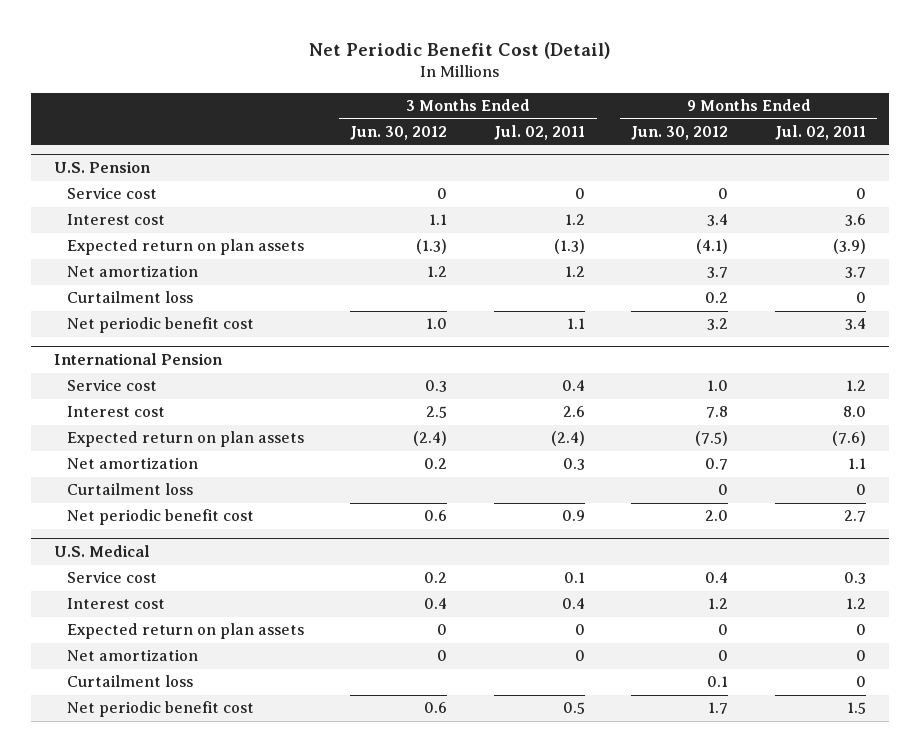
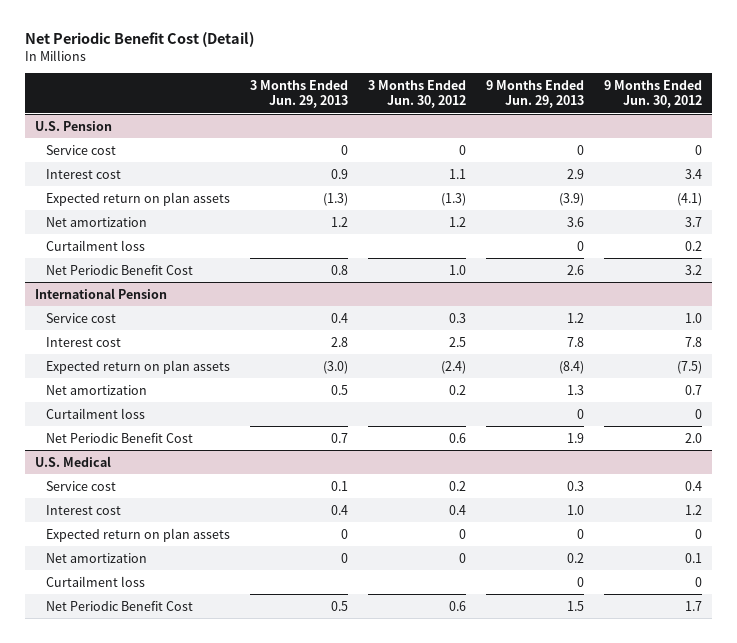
- | 3 Months Ended Jun. 30, 2012 | 3 Months Ended Jul. 02, 2011 | 9 Months Ended Jun. 30, 2012 | 9 Months Ended Jul. 02, 2011
+ | 3 Months Ended Jun. 29, 2013 | 3 Months Ended Jun. 30, 2012 | 9 Months Ended Jun. 29, 2013 | 9 Months Ended Jun. 30, 2012
@ U.S. Pension
- Net periodic benefit cost | 1.0 | 1.1 | 3.2 | 3.4
+ Net Periodic Benefit Cost | 0.8 | 1.0 | 2.6 | 3.2
@ International Pension
- Net periodic benefit cost | 0.6 | 0.9 | 2.0 | 2.7
+ Net Periodic Benefit Cost | 0.7 | 0.6 | 1.9 | 2.0
@ U.S. Medical
- Net amortization | 0 | 0 | 0 | 0
- Curtailment loss | | | 0.1 | 0
- Net periodic benefit cost | 0.6 | 0.5 | 1.7 | 1.5
+ Net amortization | 0 | 0 | 0.2 | 0.1
+ Curtailment loss | | | 0 | 0
+ Net Periodic Benefit Cost | 0.5 | 0.6 | 1.5 | 1.7

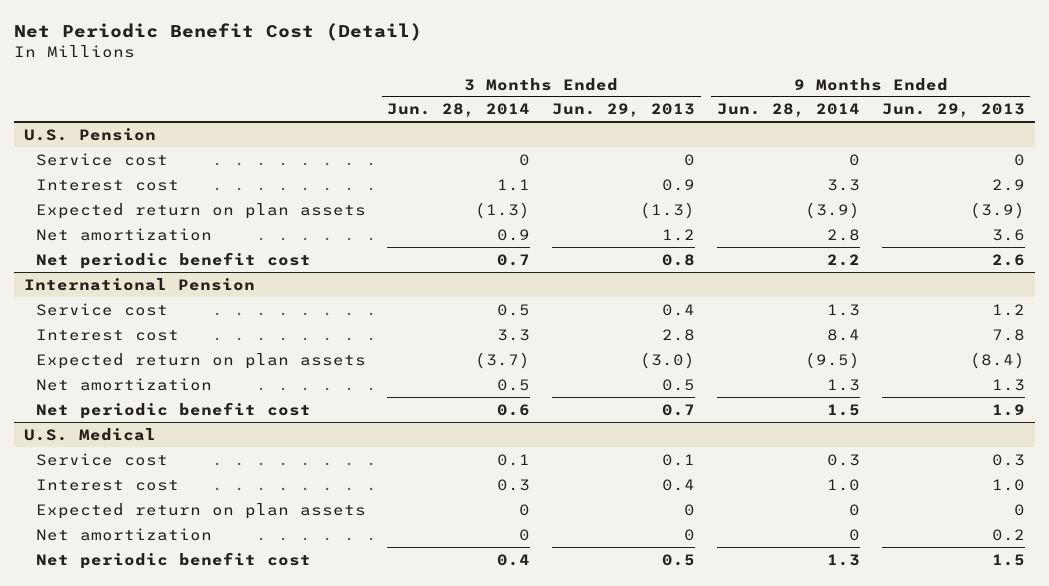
- | 3 Months Ended Jun. 29, 2013 | 3 Months Ended Jun. 30, 2012 | 9 Months Ended Jun. 29, 2013 | 9 Months Ended Jun. 30, 2012
+ | 3 Months Ended Jun. 28, 2014 | 3 Months Ended Jun. 29, 2013 | 9 Months Ended Jun. 28, 2014 | 9 Months Ended Jun. 29, 2013
@ U.S. Pension
- Curtailment loss | | | 0 | 0.2
- Net Periodic Benefit Cost | 0.8 | 1.0 | 2.6 | 3.2
+ Net periodic benefit cost | 0.7 | 0.8 | 2.2 | 2.6
@ International Pension
- Curtailment loss | | | 0 | 0
- Net Periodic Benefit Cost | 0.7 | 0.6 | 1.9 | 2.0
+ Net periodic benefit cost | 0.6 | 0.7 | 1.5 | 1.9
@ U.S. Medical
- Curtailment loss | | | 0 | 0
- Net Periodic Benefit Cost | 0.5 | 0.6 | 1.5 | 1.7
+ Net periodic benefit cost | 0.4 | 0.5 | 1.3 | 1.5

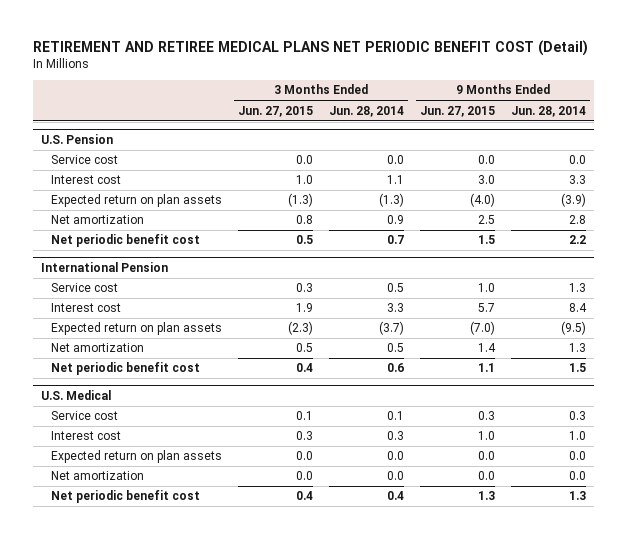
- Net Periodic Benefit Cost (Detail)
+ RETIREMENT AND RETIREE MEDICAL PLANS NET PERIODIC BENEFIT COST (Detail)
- | 3 Months Ended Jun. 28, 2014 | 3 Months Ended Jun. 29, 2013 | 9 Months Ended Jun. 28, 2014 | 9 Months Ended Jun. 29, 2013
+ | 3 Months Ended Jun. 27, 2015 | 3 Months Ended Jun. 28, 2014 | 9 Months Ended Jun. 27, 2015 | 9 Months Ended Jun. 28, 2014
@ U.S. Pension
- Service cost | 0 | 0 | 0 | 0
+ Service cost | 0.0 | 0.0 | 0.0 | 0.0
@ U.S. Medical
- Expected return on plan assets | 0 | 0 | 0 | 0
- Net amortization | 0 | 0 | 0 | 0.2
+ Expected return on plan assets | 0.0 | 0.0 | 0.0 | 0.0
+ Net amortization | 0.0 | 0.0 | 0.0 | 0.0

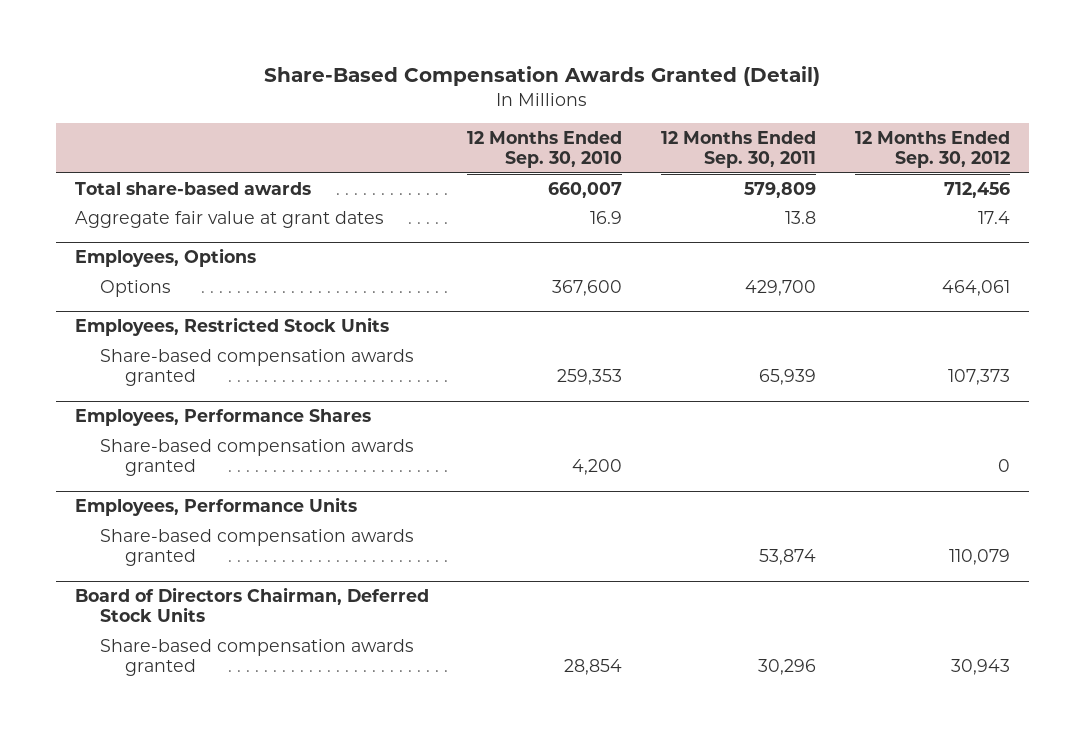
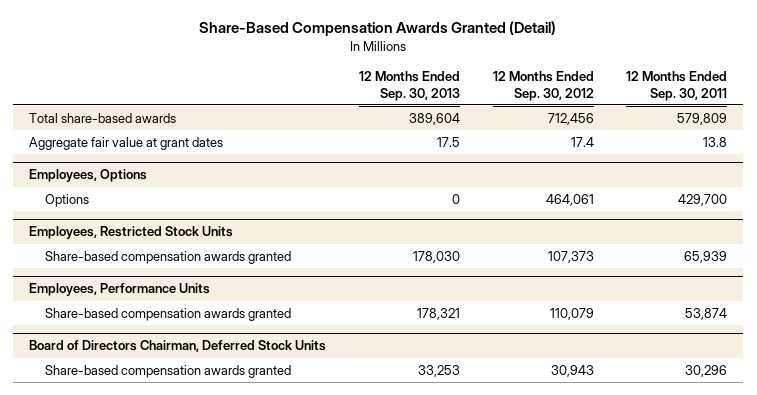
- | 12 Months Ended Sep. 30, 2010 | 12 Months Ended Sep. 30, 2011 | 12 Months Ended Sep. 30, 2012
+ | 12 Months Ended Sep. 30, 2013 | 12 Months Ended Sep. 30, 2012 | 12 Months Ended Sep. 30, 2011
- Employees, Performance Shares
- Share-based compensation awards granted | 4,200 | | 0

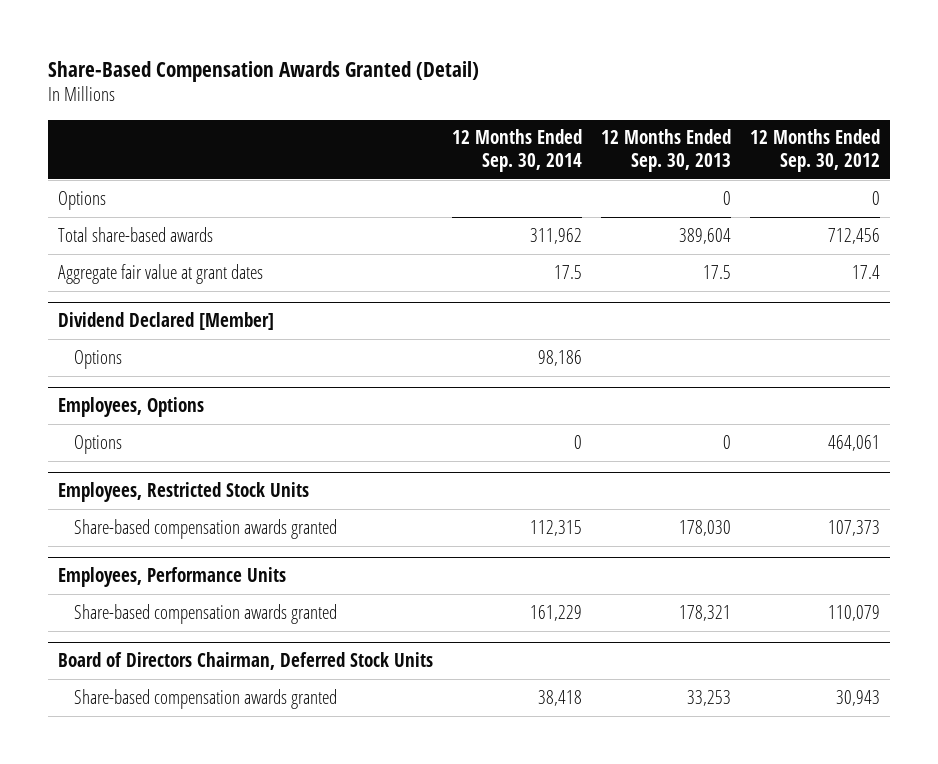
- | 12 Months Ended Sep. 30, 2013 | 12 Months Ended Sep. 30, 2012 | 12 Months Ended Sep. 30, 2011
+ | 12 Months Ended Sep. 30, 2014 | 12 Months Ended Sep. 30, 2013 | 12 Months Ended Sep. 30, 2012
+ Options | | 0 | 0
+ Dividend Declared [Member]
+ Options | 98,186 | |

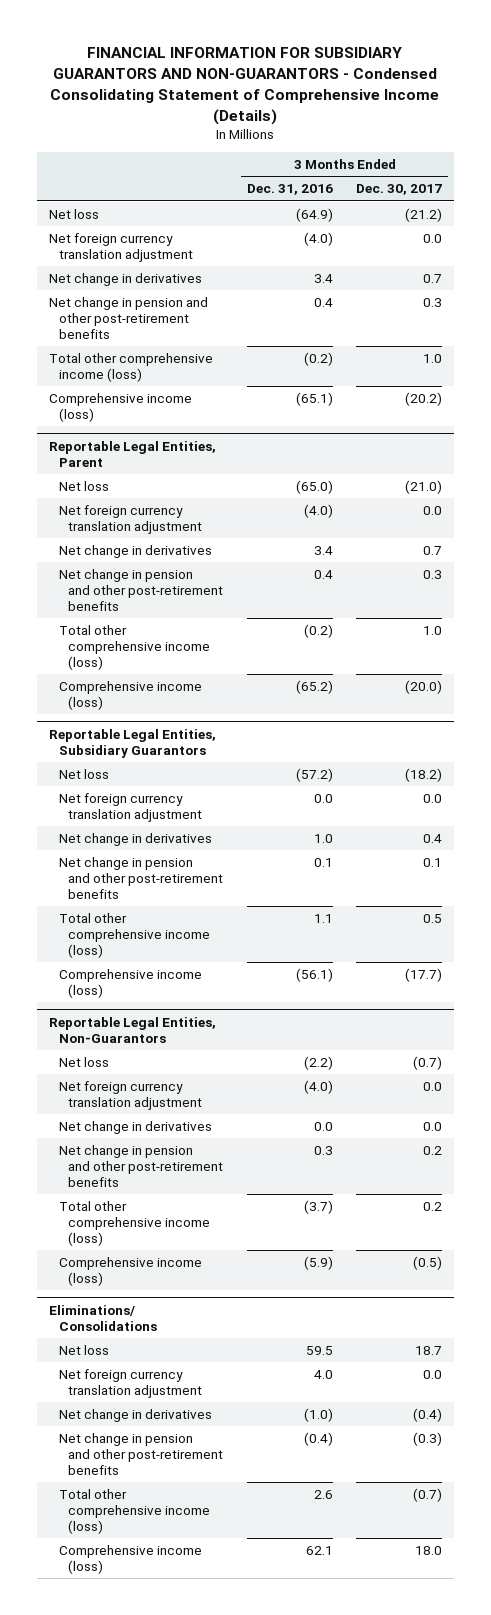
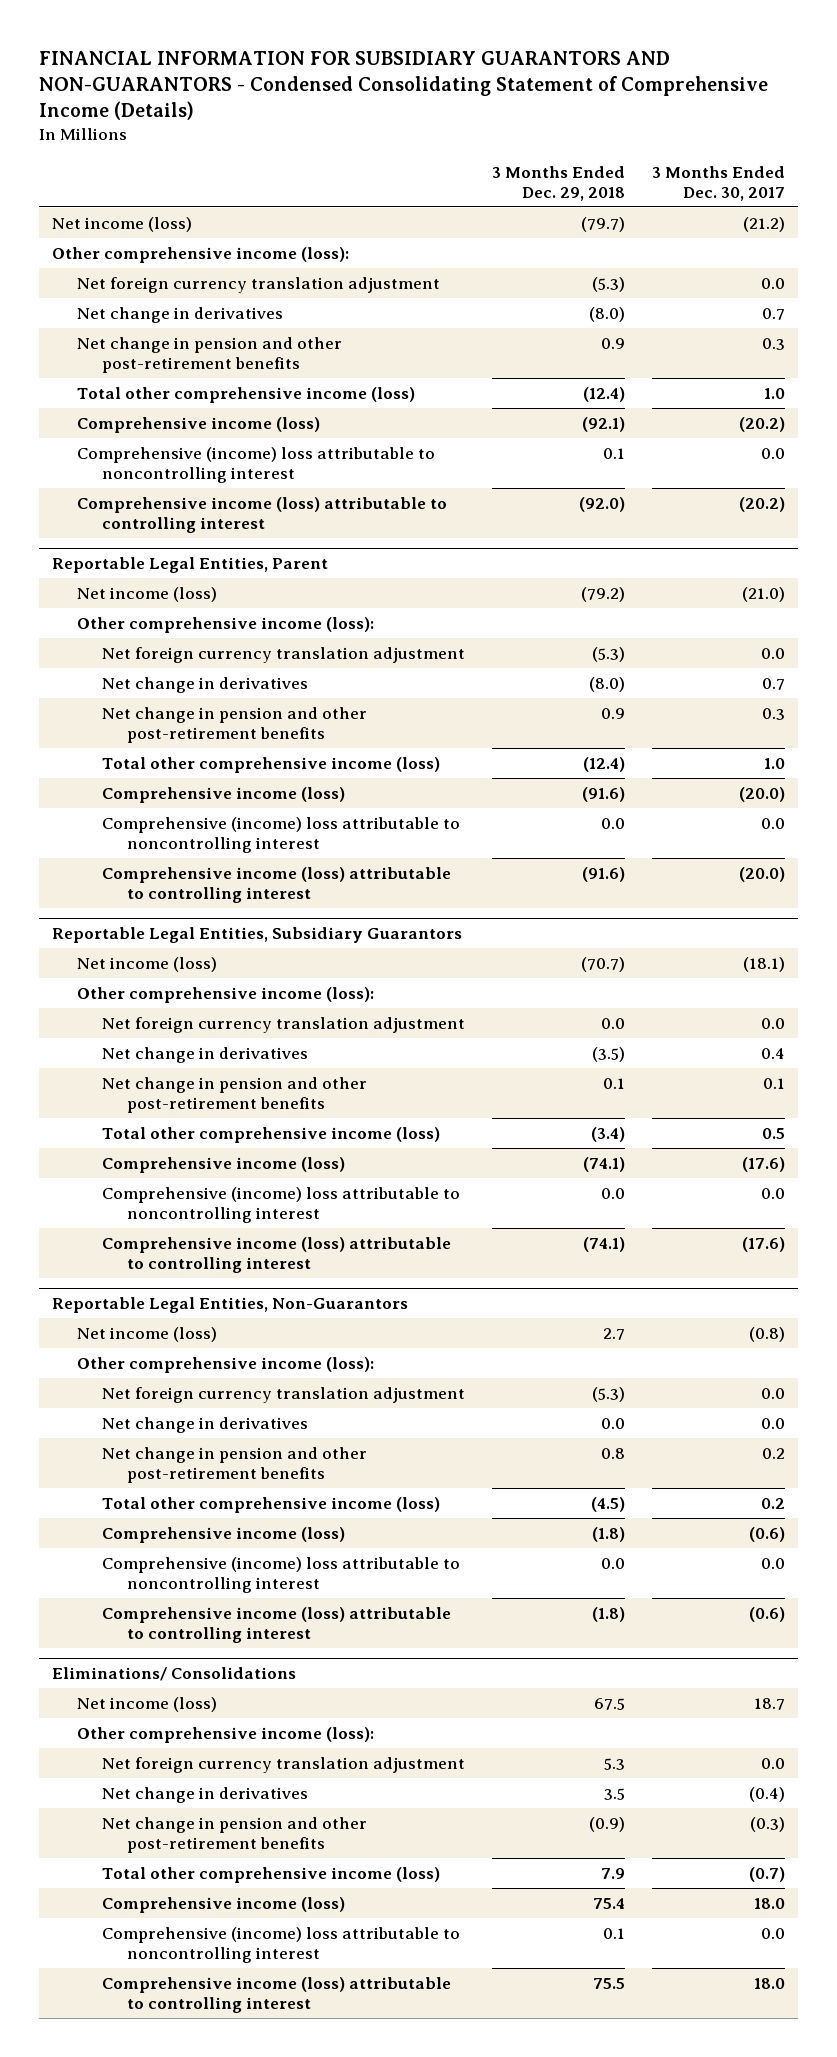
- | 3 Months Ended Dec. 31, 2016 | 3 Months Ended Dec. 30, 2017
+ | 3 Months Ended Dec. 29, 2018 | 3 Months Ended Dec. 30, 2017
- Net loss | (64.9) | (21.2)
+ Net income (loss) | (79.7) | (21.2)
+ Other comprehensive income (loss):
+ Comprehensive (income) loss attributable to noncontrolling interest | 0.1 | 0.0
+ Comprehensive income (loss) attributable to controlling interest | (92.0) | (20.2)
@ Reportable Legal Entities, Parent
- Net loss | (65.0) | (21.0)
+ Net income (loss) | (79.2) | (21.0)
+ Other comprehensive income (loss):
+ Comprehensive (income) loss attributable to noncontrolling interest | 0.0 | 0.0
+ Comprehensive income (loss) attributable to controlling interest | (91.6) | (20.0)
@ Reportable Legal Entities, Subsidiary Guarantors
- Net loss | (57.2) | (18.2)
+ Net income (loss) | (70.7) | (18.1)
+ Other comprehensive income (loss):
- Comprehensive income (loss) | (56.1) | (17.7)
+ Comprehensive income (loss) | (74.1) | (17.6)
+ Comprehensive (income) loss attributable to noncontrolling interest | 0.0 | 0.0
+ Comprehensive income (loss) attributable to controlling interest | (74.1) | (17.6)
@ Reportable Legal Entities, Non-Guarantors
- Net loss | (2.2) | (0.7)
+ Net income (loss) | 2.7 | (0.8)
+ Other comprehensive income (loss):
- Comprehensive income (loss) | (5.9) | (0.5)
+ Comprehensive income (loss) | (1.8) | (0.6)
+ Comprehensive (income) loss attributable to noncontrolling interest | 0.0 | 0.0
+ Comprehensive income (loss) attributable to controlling interest | (1.8) | (0.6)
@ Eliminations/ Consolidations
- Net loss | 59.5 | 18.7
+ Net income (loss) | 67.5 | 18.7
+ Other comprehensive income (loss):
+ Comprehensive (income) loss attributable to noncontrolling interest | 0.1 | 0.0
+ Comprehensive income (loss) attributable to controlling interest | 75.5 | 18.0

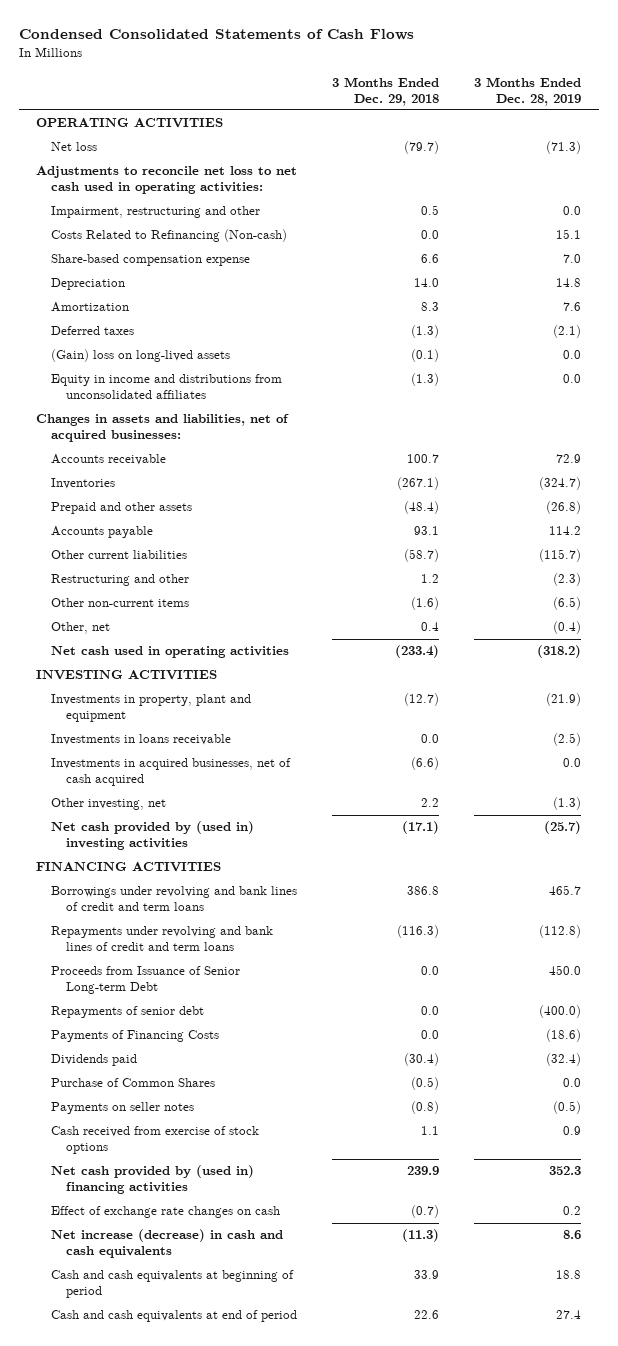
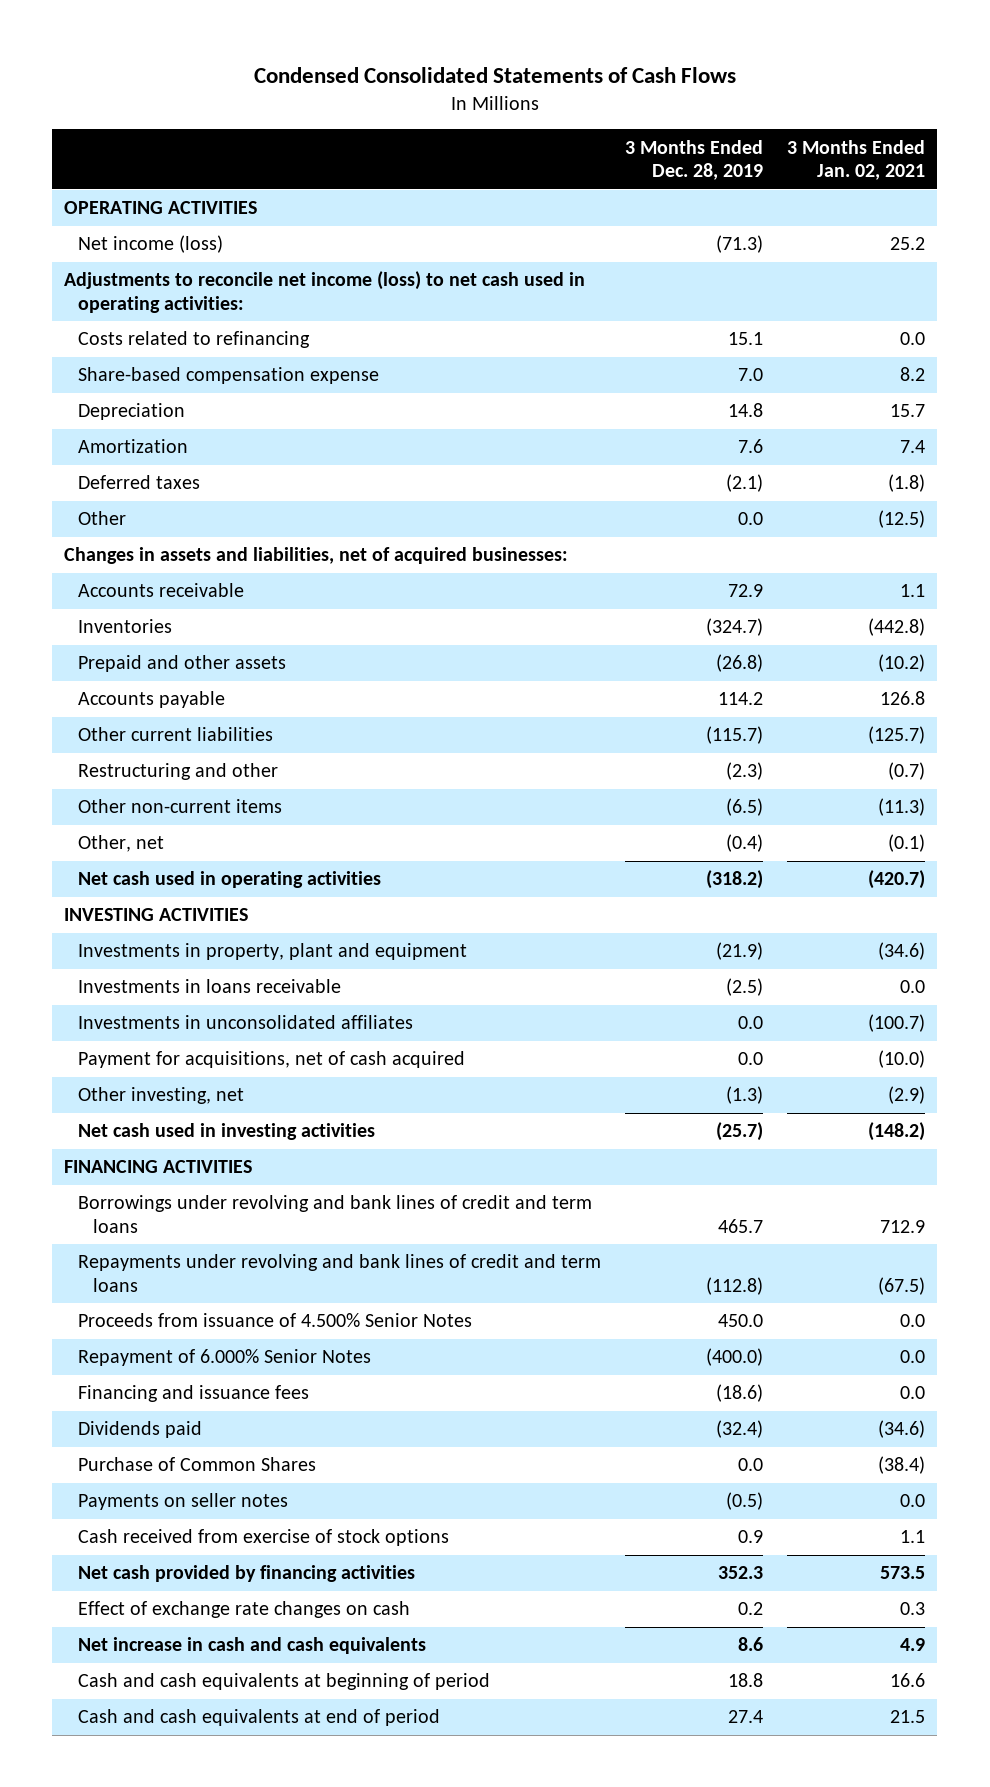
- | 3 Months Ended Dec. 29, 2018 | 3 Months Ended Dec. 28, 2019
+ | 3 Months Ended Dec. 28, 2019 | 3 Months Ended Jan. 02, 2021
- Net loss | (79.7) | (71.3)
- Adjustments to reconcile net loss to net cash used in operating activities:
- Impairment, restructuring and other | 0.5 | 0.0
- Costs Related to Refinancing (Non-cash) | 0.0 | 15.1
+ Net income (loss) | (71.3) | 25.2
+ Adjustments to reconcile net income (loss) to net cash used in operating activities:
+ Costs related to refinancing | 15.1 | 0.0
- (Gain) loss on long-lived assets | (0.1) | 0.0
- Equity in income and distributions from unconsolidated affiliates | (1.3) | 0.0
+ Other | 0.0 | (12.5)
- Investments in acquired businesses, net of cash acquired | (6.6) | 0.0
+ Investments in unconsolidated affiliates | 0.0 | (100.7)
+ Payment for acquisitions, net of cash acquired | 0.0 | (10.0)
- Net cash provided by (used in) investing activities | (17.1) | (25.7)
+ Net cash used in investing activities | (25.7) | (148.2)
- Proceeds from Issuance of Senior Long-term Debt | 0.0 | 450.0
- Repayments of senior debt | 0.0 | (400.0)
- Payments of Financing Costs | 0.0 | (18.6)
+ Proceeds from issuance of 4.500% Senior Notes | 450.0 | 0.0
+ Repayment of 6.000% Senior Notes | (400.0) | 0.0
+ Financing and issuance fees | (18.6) | 0.0
- Net cash provided by (used in) financing activities | 239.9 | 352.3
+ Net cash provided by financing activities | 352.3 | 573.5
- Net increase (decrease) in cash and cash equivalents | (11.3) | 8.6
+ Net increase in cash and cash equivalents | 8.6 | 4.9

